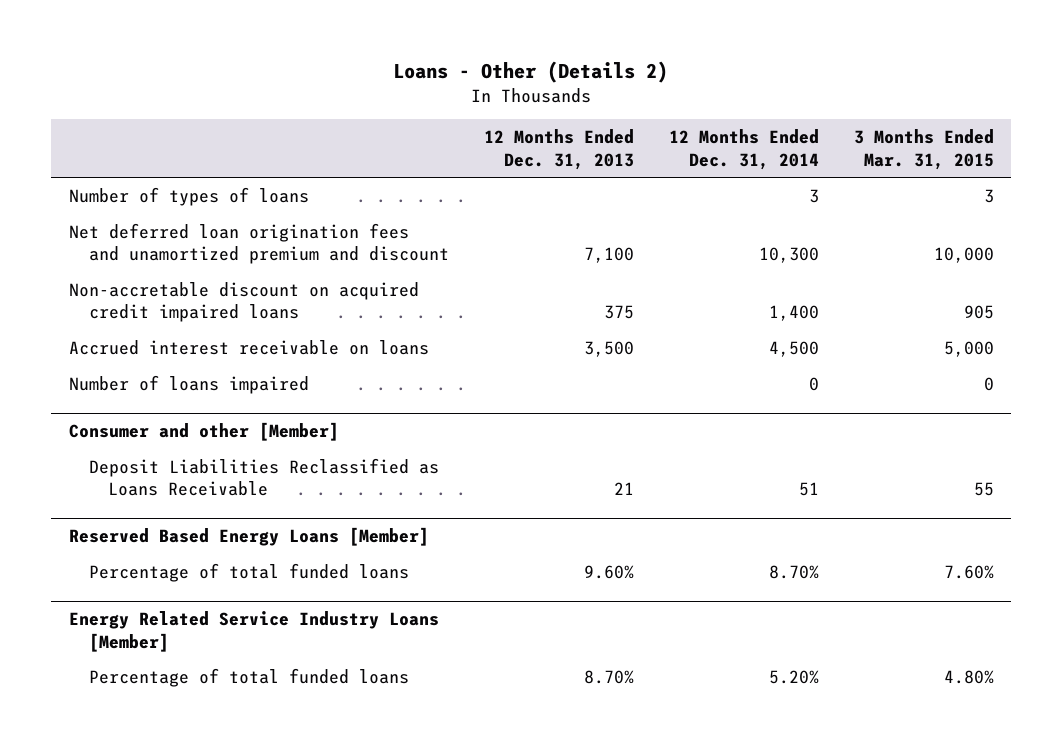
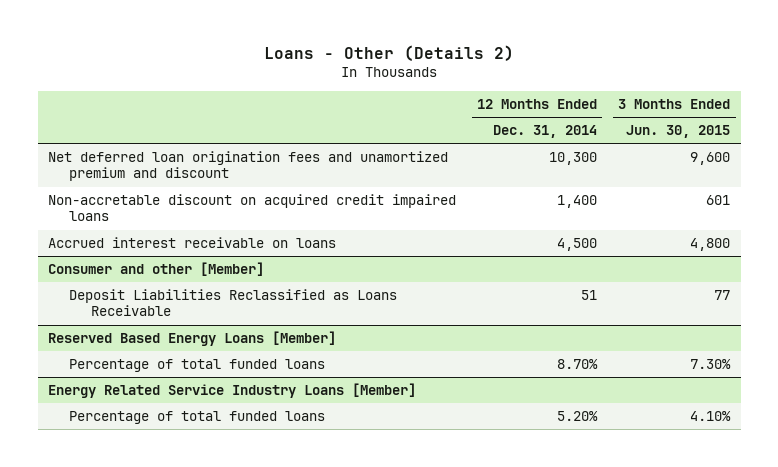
- | 12 Months Ended Dec. 31, 2013 | 12 Months Ended Dec. 31, 2014 | 3 Months Ended Mar. 31, 2015
+ | 12 Months Ended Dec. 31, 2014 | 3 Months Ended Jun. 30, 2015
- Number of types of loans | | 3 | 3
- Number of loans impaired | | 0 | 0

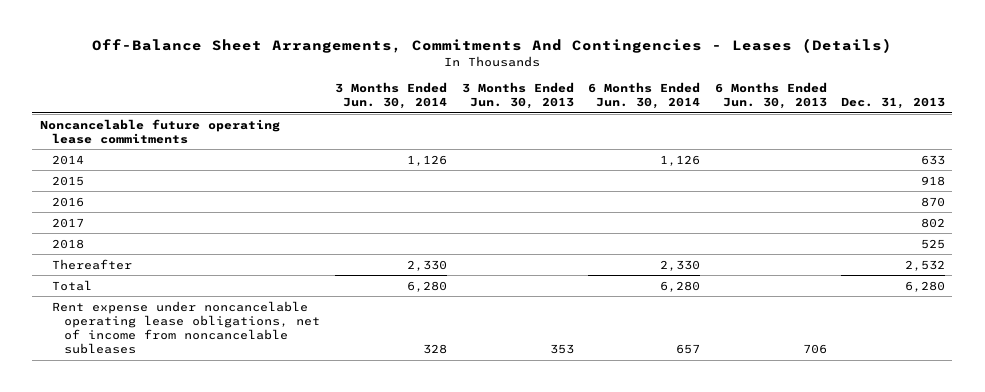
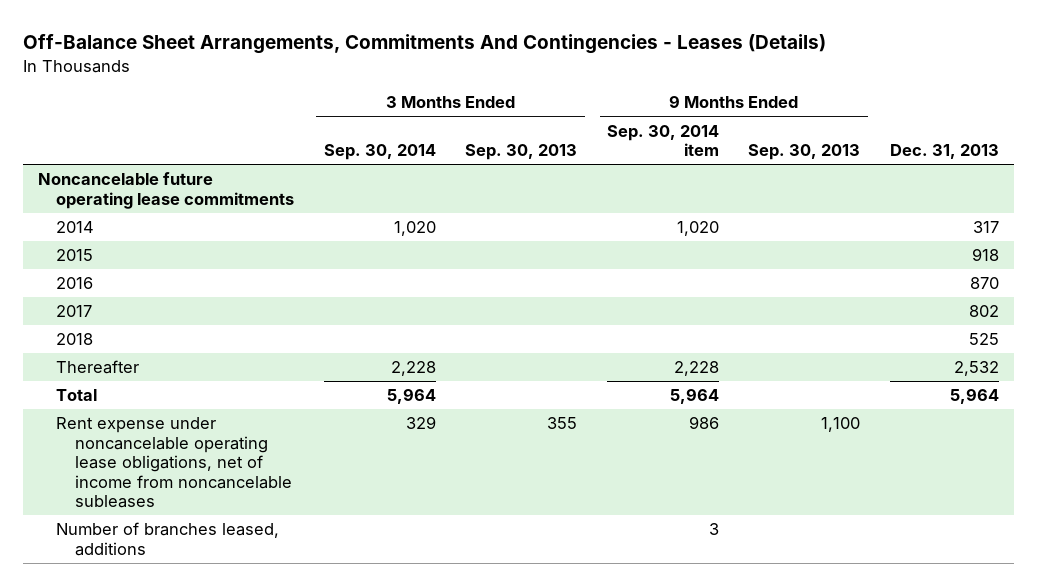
- | 3 Months Ended Jun. 30, 2014 | 3 Months Ended Jun. 30, 2013 | 6 Months Ended Jun. 30, 2014 | 6 Months Ended Jun. 30, 2013 | Dec. 31, 2013
+ | 3 Months Ended Sep. 30, 2014 | 3 Months Ended Sep. 30, 2013 | 9 Months Ended Sep. 30, 2014 item | 9 Months Ended Sep. 30, 2013 | Dec. 31, 2013
- 2014 | 1,126 | | 1,126 | | 633
+ 2014 | 1,020 | | 1,020 | | 317
- Total | 6,280 | | 6,280 | | 6,280
+ Total | 5,964 | | 5,964 | | 5,964
+ Number of branches leased, additions | | | 3 | |

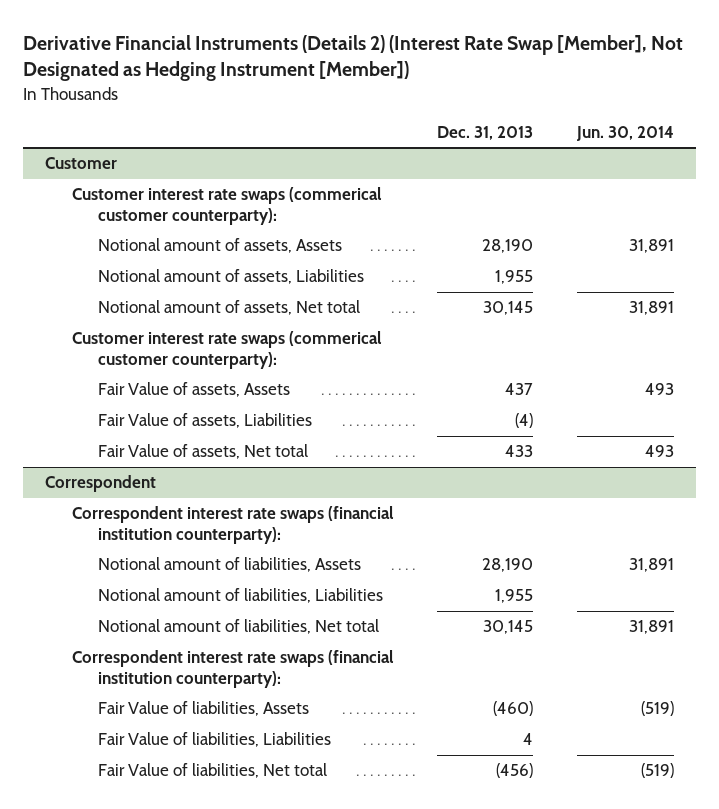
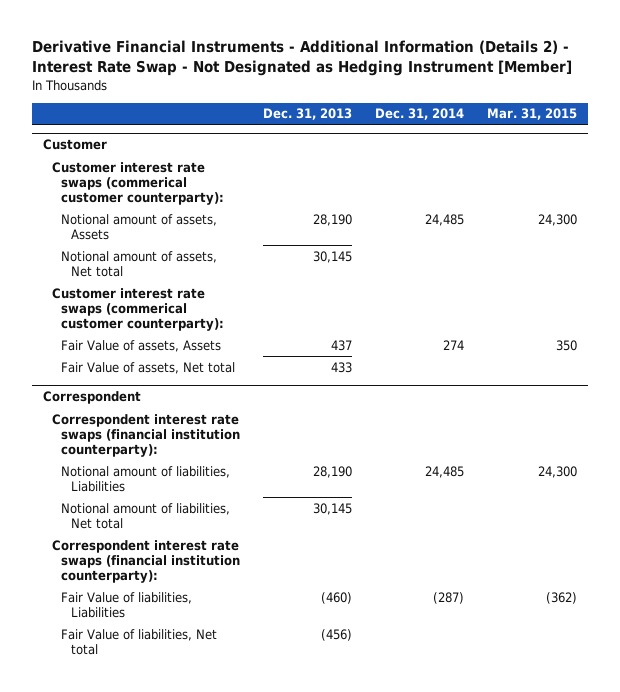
- Derivative Financial Instruments (Details 2) (Interest Rate Swap [Member], Not Designated as Hedging Instrument [Member])
+ Derivative Financial Instruments - Additional Information (Details 2) - Interest Rate Swap - Not Designated as Hedging Instrument [Member]
- | Dec. 31, 2013 | Jun. 30, 2014
+ | Dec. 31, 2013 | Dec. 31, 2014 | Mar. 31, 2015
@ Customer
- Notional amount of assets, Liabilities | 1,955 |
- Fair Value of assets, Liabilities | (4) |
@ Correspondent
- Notional amount of liabilities, Assets | 28,190 | 31,891
- Notional amount of liabilities, Liabilities | 1,955 |
+ Notional amount of liabilities, Liabilities | 28,190 | 24,485 | 24,300
- Fair Value of liabilities, Assets | (460) | (519)
- Fair Value of liabilities, Liabilities | 4 |
+ Fair Value of liabilities, Liabilities | (460) | (287) | (362)

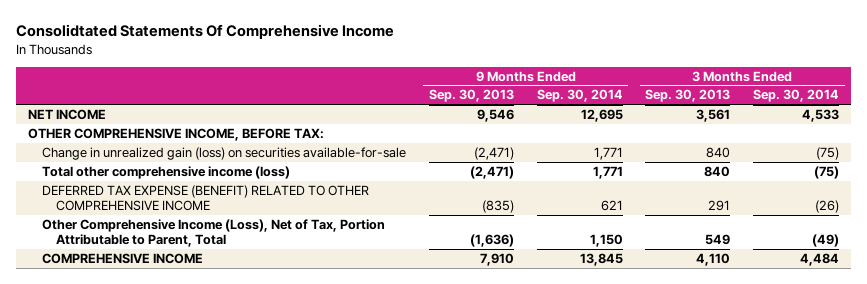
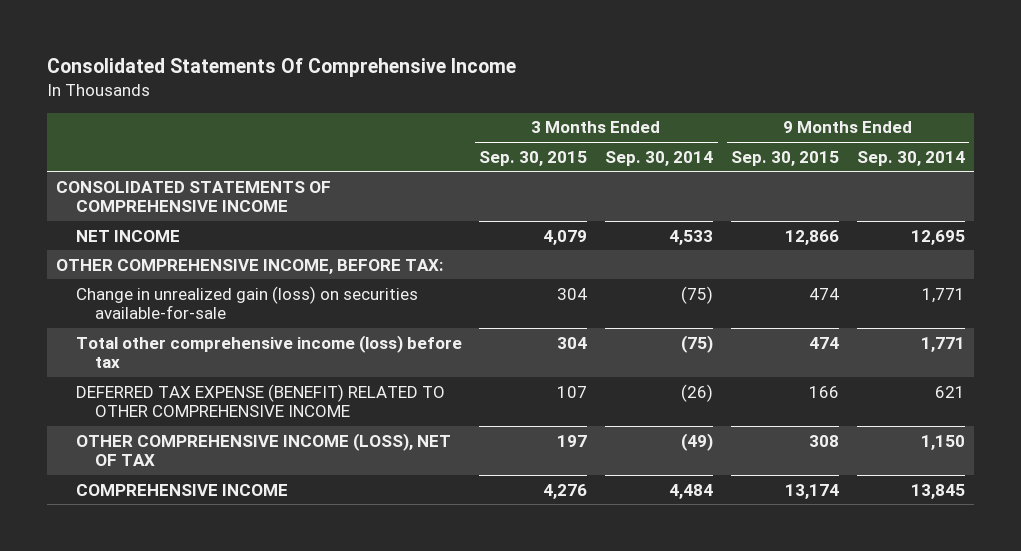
- Consolidtated Statements Of Comprehensive Income
+ Consolidated Statements Of Comprehensive Income
- | 9 Months Ended Sep. 30, 2013 | 9 Months Ended Sep. 30, 2014 | 3 Months Ended Sep. 30, 2013 | 3 Months Ended Sep. 30, 2014
+ | 3 Months Ended Sep. 30, 2015 | 3 Months Ended Sep. 30, 2014 | 9 Months Ended Sep. 30, 2015 | 9 Months Ended Sep. 30, 2014
+ CONSOLIDATED STATEMENTS OF COMPREHENSIVE INCOME
- Total other comprehensive income (loss) | (2,471) | 1,771 | 840 | (75)
+ Total other comprehensive income (loss) before tax | 304 | (75) | 474 | 1,771
- Other Comprehensive Income (Loss), Net of Tax, Portion Attributable to Parent, Total | (1,636) | 1,150 | 549 | (49)
+ OTHER COMPREHENSIVE INCOME (LOSS), NET OF TAX | 197 | (49) | 308 | 1,150

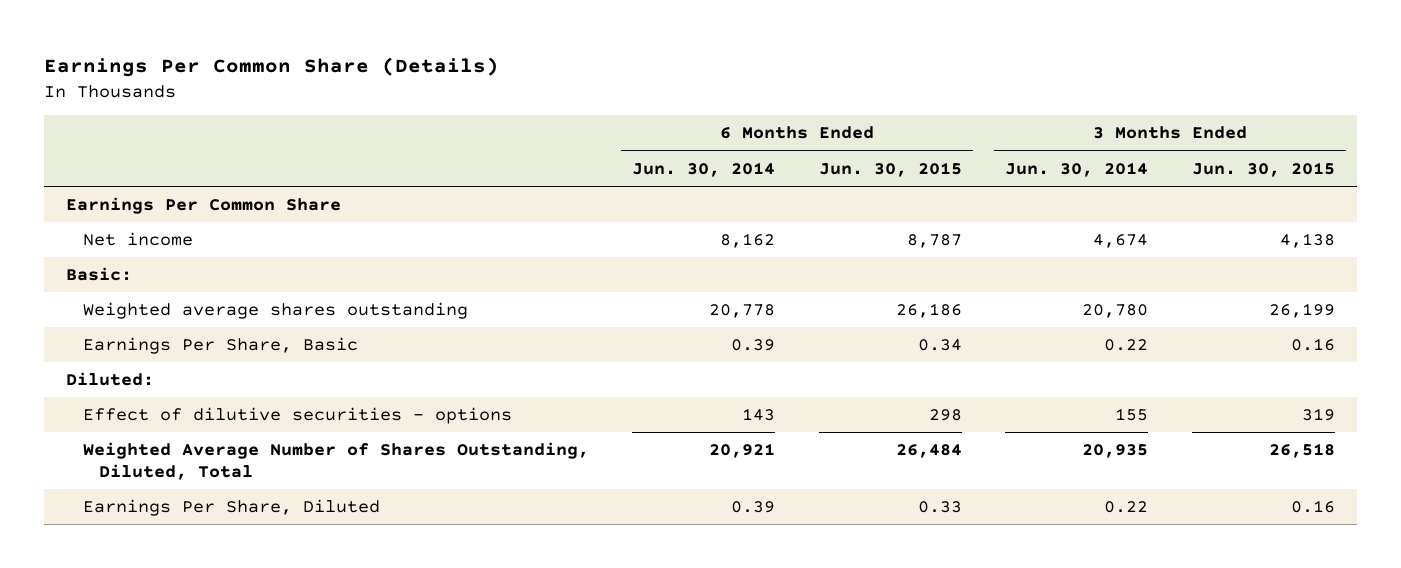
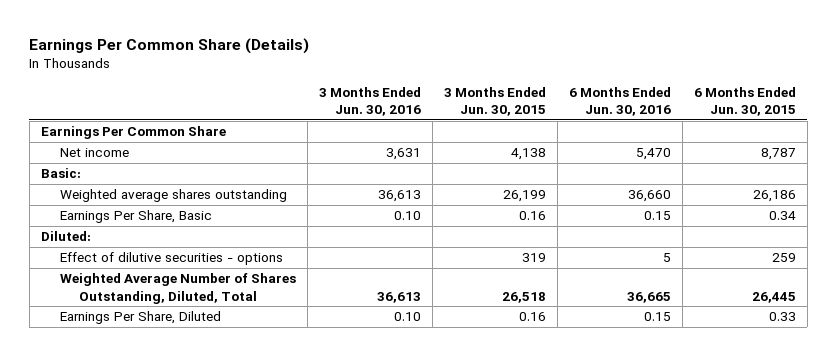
- | 6 Months Ended Jun. 30, 2014 | 6 Months Ended Jun. 30, 2015 | 3 Months Ended Jun. 30, 2014 | 3 Months Ended Jun. 30, 2015
+ | 3 Months Ended Jun. 30, 2016 | 3 Months Ended Jun. 30, 2015 | 6 Months Ended Jun. 30, 2016 | 6 Months Ended Jun. 30, 2015
- Effect of dilutive securities - options | 143 | 298 | 155 | 319
- Weighted Average Number of Shares Outstanding, Diluted, Total | 20,921 | 26,484 | 20,935 | 26,518
+ Effect of dilutive securities - options | | 319 | 5 | 259
+ Weighted Average Number of Shares Outstanding, Diluted, Total | 36,613 | 26,518 | 36,665 | 26,445

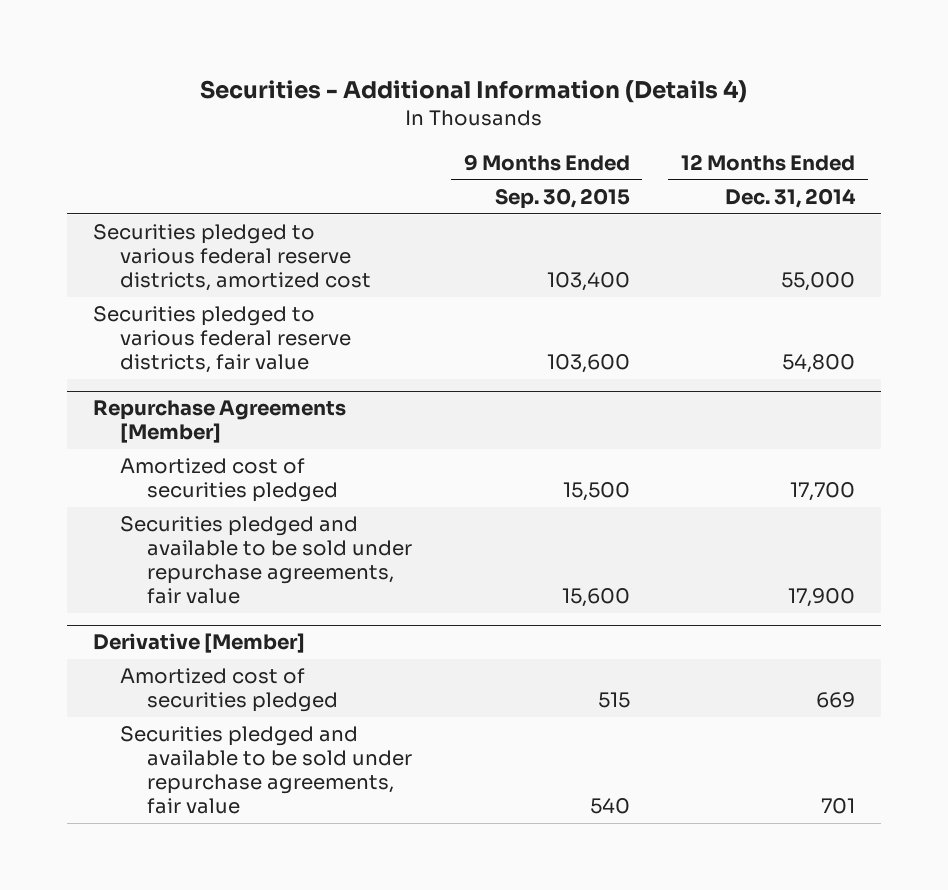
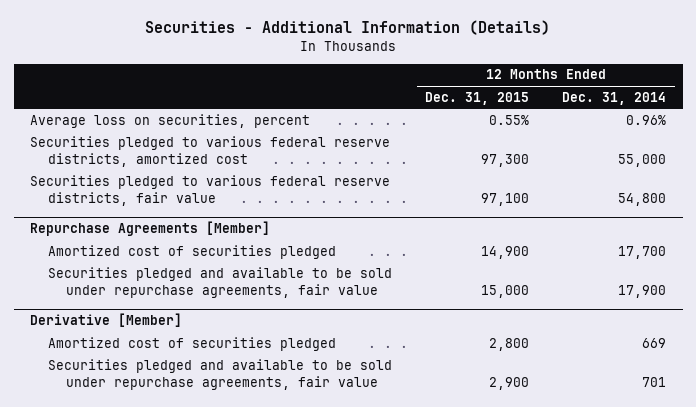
- Securities - Additional Information (Details 4)
+ Securities - Additional Information (Details)
- | 9 Months Ended Sep. 30, 2015 | 12 Months Ended Dec. 31, 2014
+ | 12 Months Ended Dec. 31, 2015 | 12 Months Ended Dec. 31, 2014
+ Average loss on securities, percent | 0.55% | 0.96%

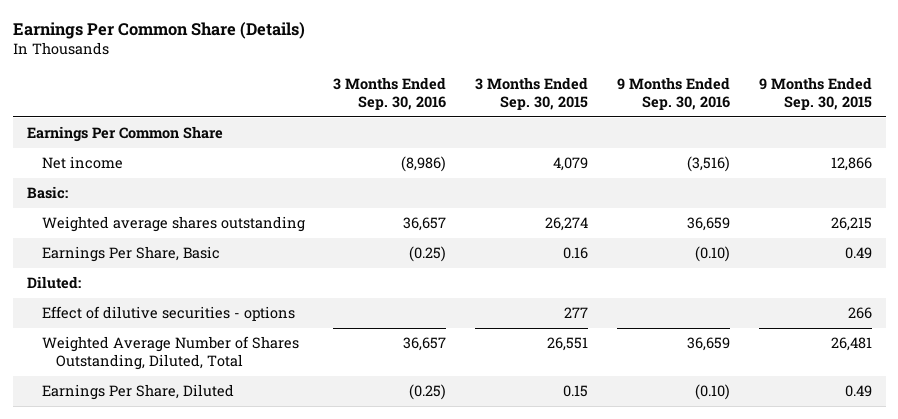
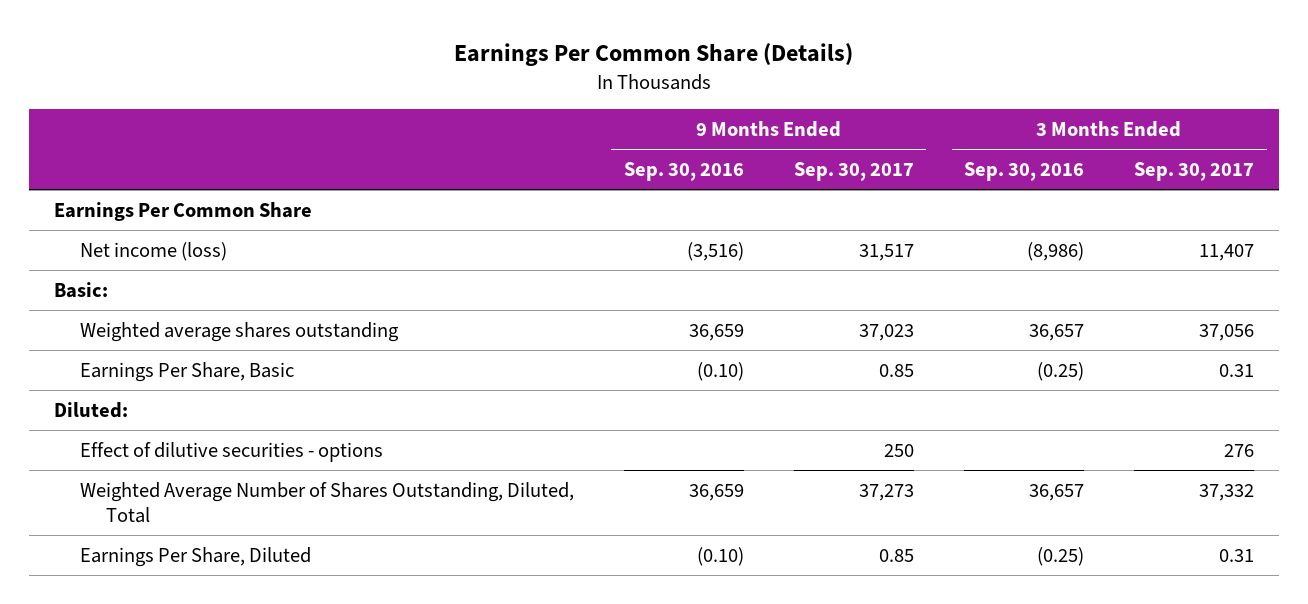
- | 3 Months Ended Sep. 30, 2016 | 3 Months Ended Sep. 30, 2015 | 9 Months Ended Sep. 30, 2016 | 9 Months Ended Sep. 30, 2015
+ | 9 Months Ended Sep. 30, 2016 | 9 Months Ended Sep. 30, 2017 | 3 Months Ended Sep. 30, 2016 | 3 Months Ended Sep. 30, 2017
- Net income | (8,986) | 4,079 | (3,516) | 12,866
+ Net income (loss) | (3,516) | 31,517 | (8,986) | 11,407

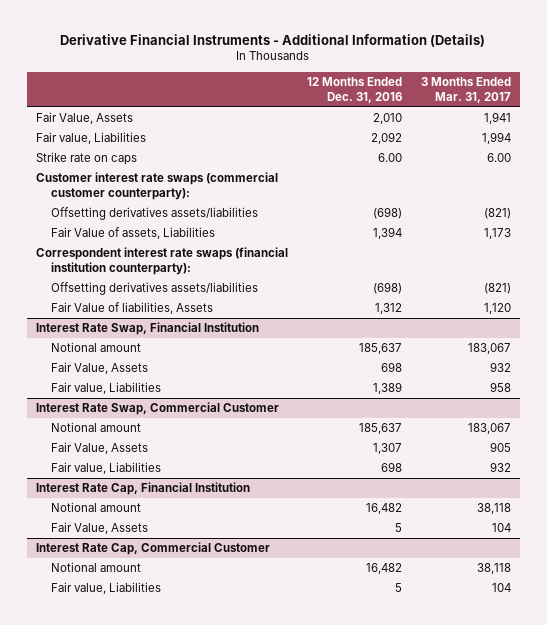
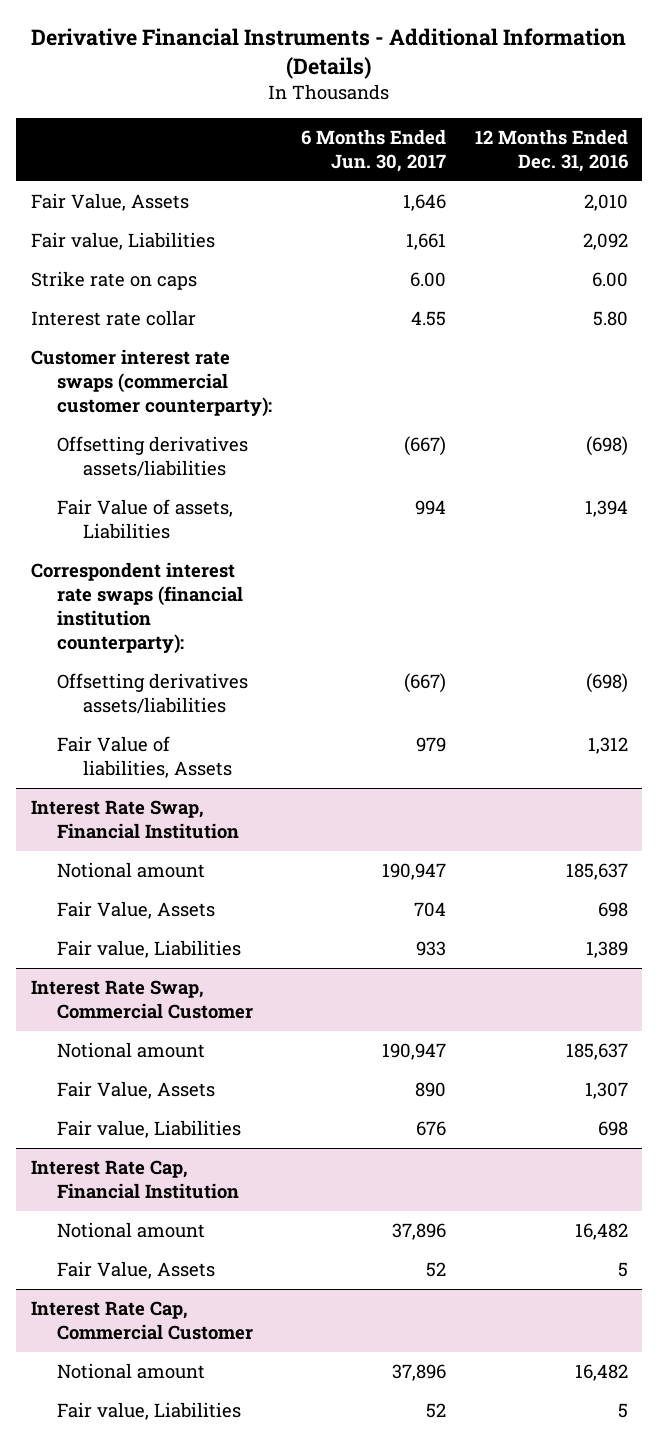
- | 12 Months Ended Dec. 31, 2016 | 3 Months Ended Mar. 31, 2017
+ | 6 Months Ended Jun. 30, 2017 | 12 Months Ended Dec. 31, 2016
+ Interest rate collar | 4.55 | 5.80

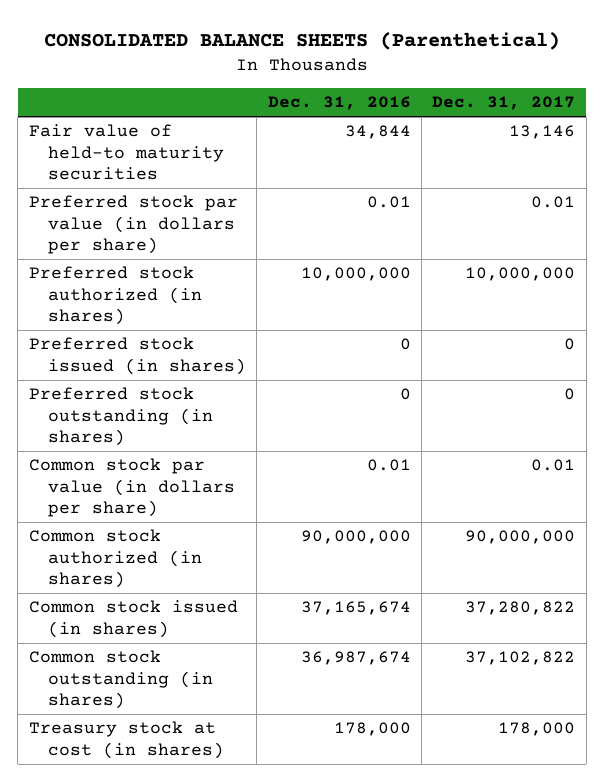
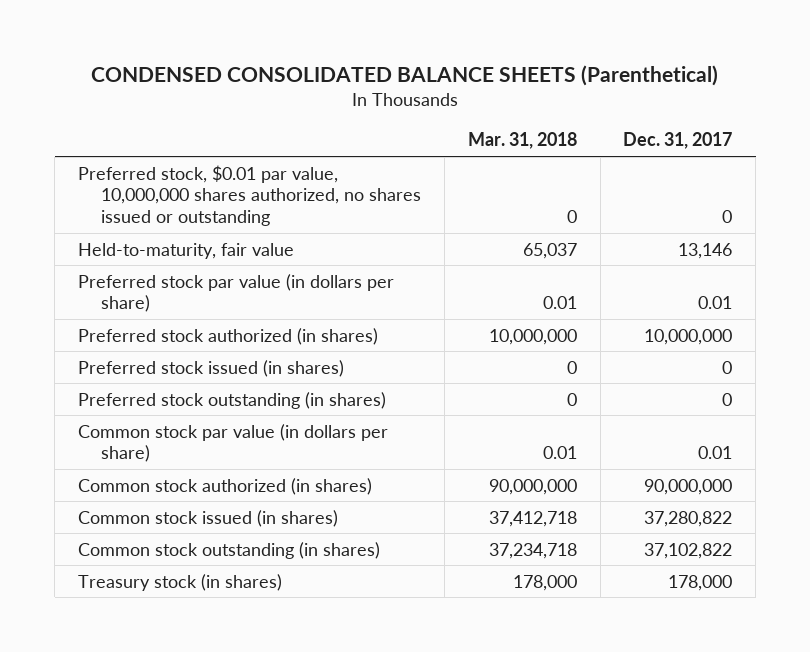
- CONSOLIDATED BALANCE SHEETS (Parenthetical)
+ CONDENSED CONSOLIDATED BALANCE SHEETS (Parenthetical)
- | Dec. 31, 2016 | Dec. 31, 2017
+ | Mar. 31, 2018 | Dec. 31, 2017
- Fair value of held-to maturity securities | 34,844 | 13,146
+ Preferred stock, $0.01 par value, 10,000,000 shares authorized, no shares issued or outstanding | 0 | 0
+ Held-to-maturity, fair value | 65,037 | 13,146
- Treasury stock at cost (in shares) | 178,000 | 178,000
+ Treasury stock (in shares) | 178,000 | 178,000

